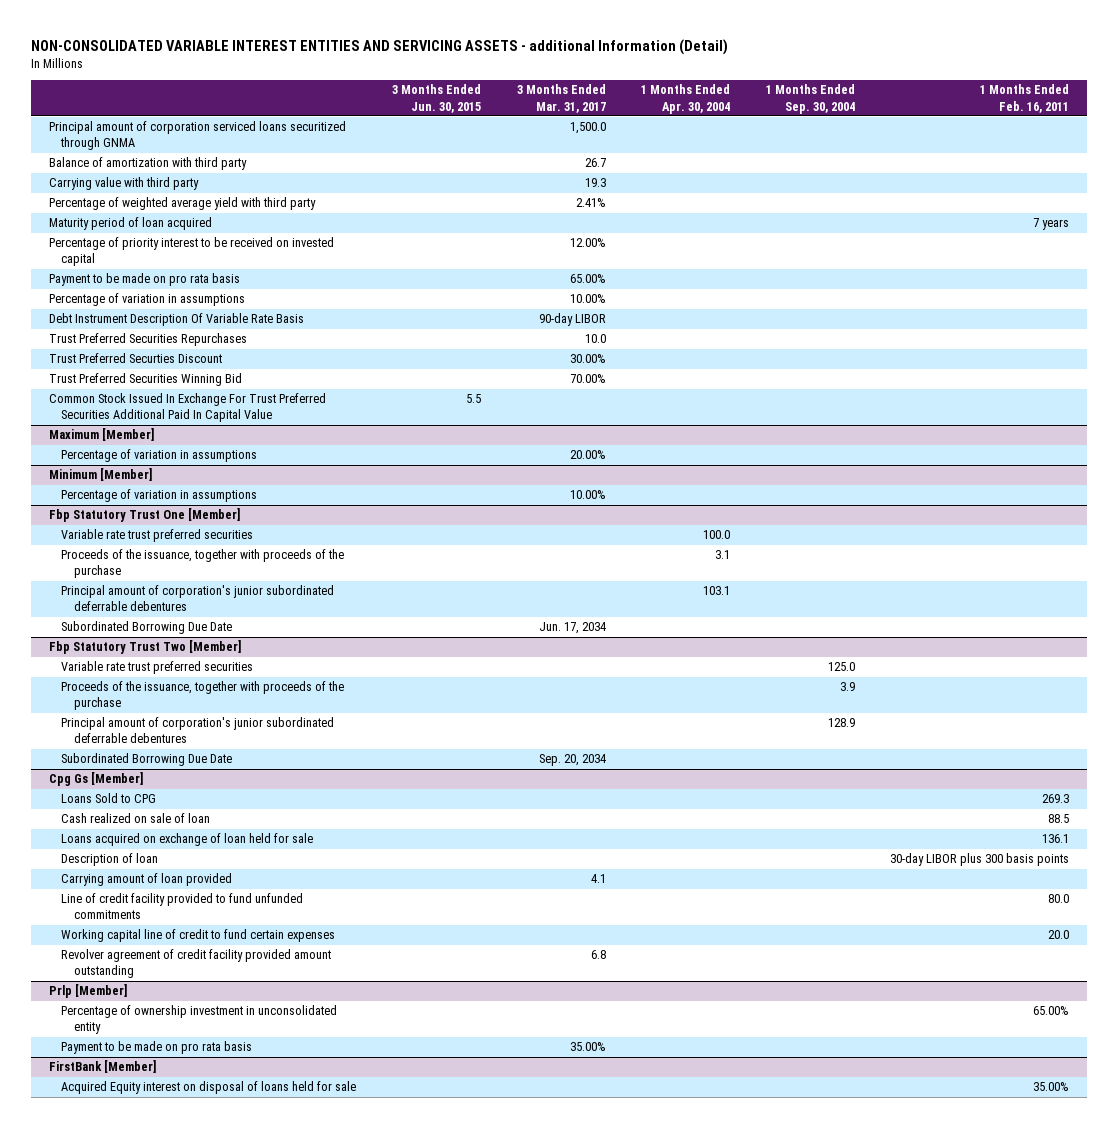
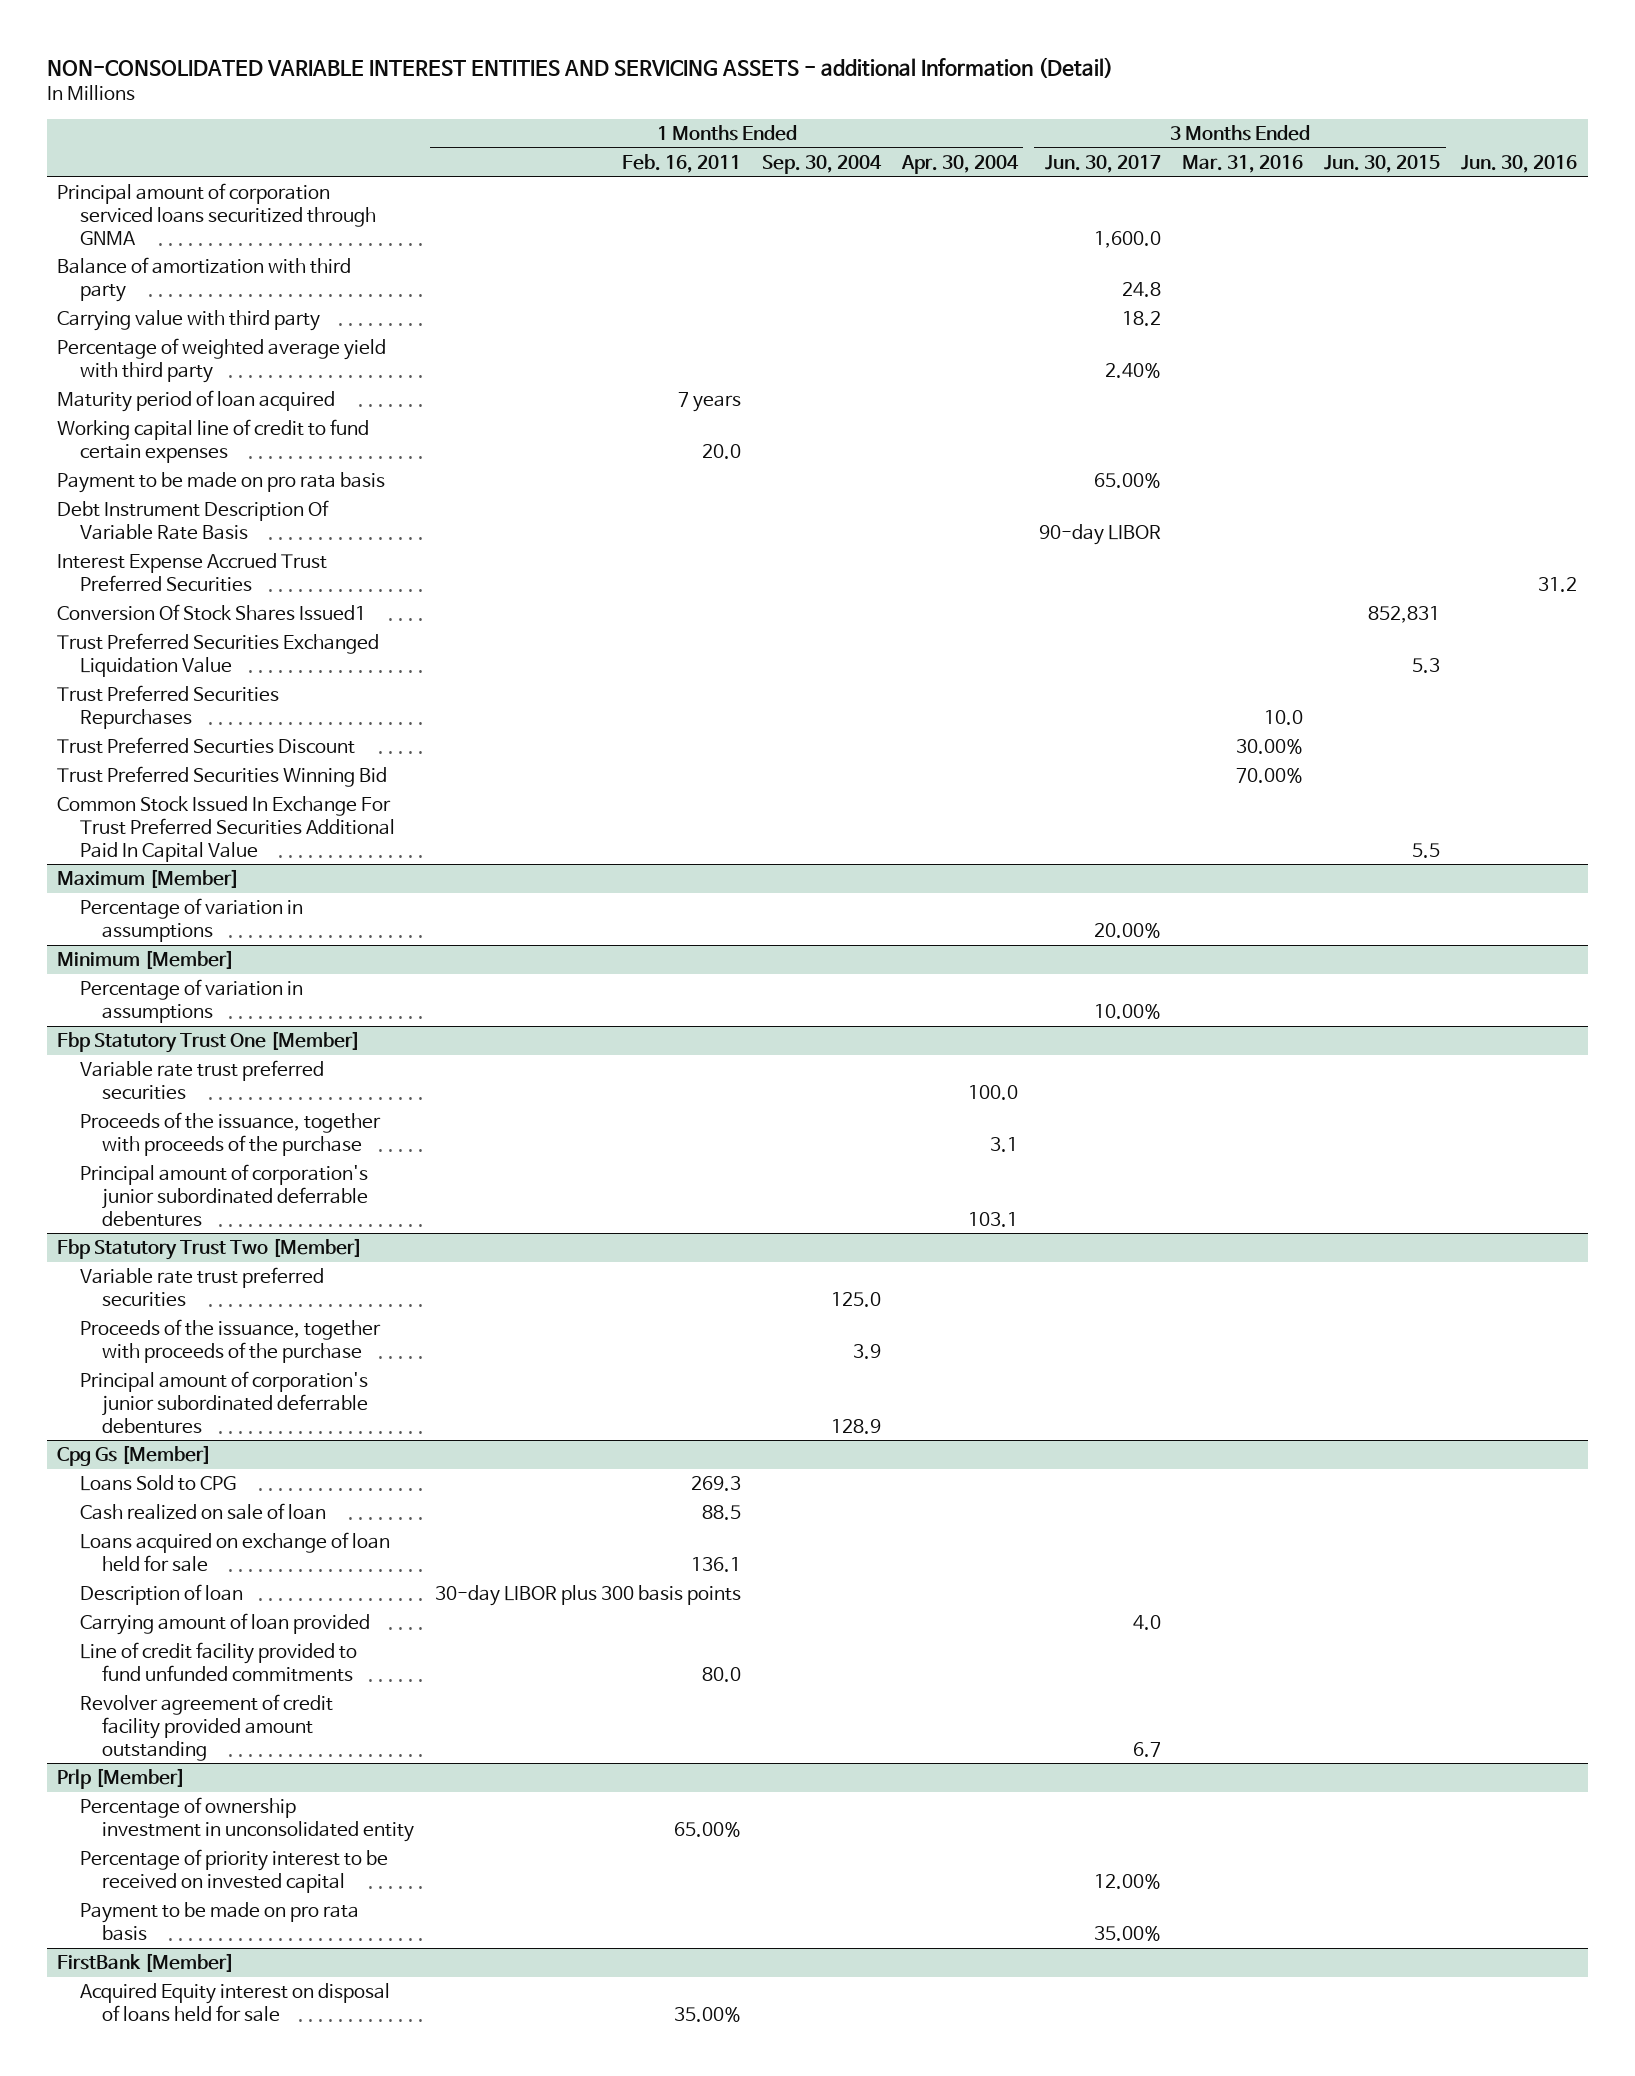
- | 3 Months Ended Jun. 30, 2015 | 3 Months Ended Mar. 31, 2017 | 1 Months Ended Apr. 30, 2004 | 1 Months Ended Sep. 30, 2004 | 1 Months Ended Feb. 16, 2011
+ | 1 Months Ended Feb. 16, 2011 | 1 Months Ended Sep. 30, 2004 | 1 Months Ended Apr. 30, 2004 | 3 Months Ended Jun. 30, 2017 | 3 Months Ended Mar. 31, 2016 | 3 Months Ended Jun. 30, 2015 | Jun. 30, 2016
- Percentage of priority interest to be received on invested capital | | 12.00% | | |
+ Working capital line of credit to fund certain expenses | 20.0 | | | | | |
- Percentage of variation in assumptions | | 10.00% | | |
+ Interest Expense Accrued Trust Preferred Securities | | | | | | | 31.2
+ Conversion Of Stock Shares Issued1 | | | | | | 852,831 |
+ Trust Preferred Securities Exchanged Liquidation Value | | | | | | 5.3 |
@ Fbp Statutory Trust One [Member]
- Subordinated Borrowing Due Date | | Jun. 17, 2034 | | |
@ Fbp Statutory Trust Two [Member]
- Subordinated Borrowing Due Date | | Sep. 20, 2034 | | |
@ Cpg Gs [Member]
- Working capital line of credit to fund certain expenses | | | | | 20.0
@ Prlp [Member]
+ Percentage of priority interest to be received on invested capital | | | | 12.00% | | |

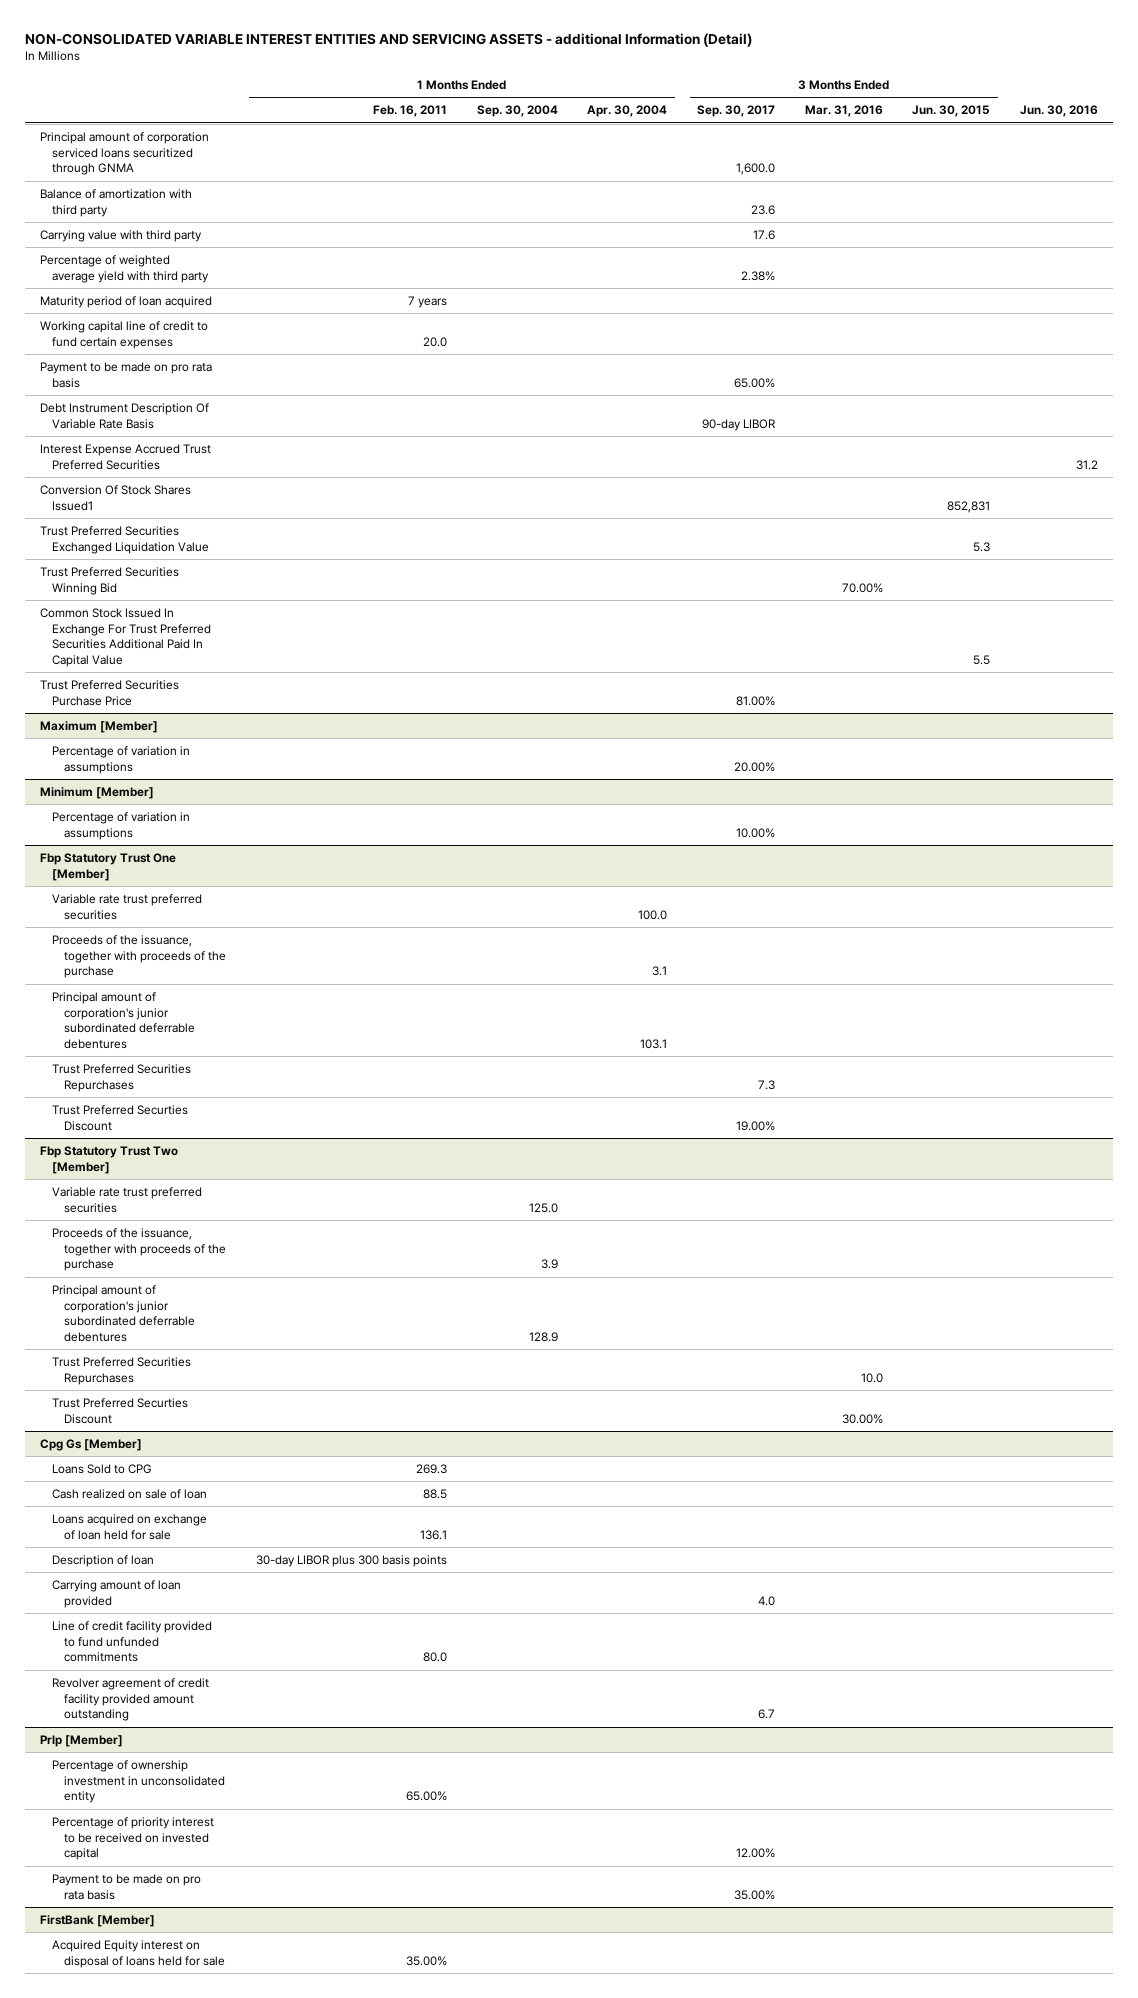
- | 1 Months Ended Feb. 16, 2011 | 1 Months Ended Sep. 30, 2004 | 1 Months Ended Apr. 30, 2004 | 3 Months Ended Jun. 30, 2017 | 3 Months Ended Mar. 31, 2016 | 3 Months Ended Jun. 30, 2015 | Jun. 30, 2016
+ | 1 Months Ended Feb. 16, 2011 | 1 Months Ended Sep. 30, 2004 | 1 Months Ended Apr. 30, 2004 | 3 Months Ended Sep. 30, 2017 | 3 Months Ended Mar. 31, 2016 | 3 Months Ended Jun. 30, 2015 | Jun. 30, 2016
- Trust Preferred Securities Repurchases | | | | | 10.0 | |
- Trust Preferred Securties Discount | | | | | 30.00% | |
+ Trust Preferred Securities Purchase Price | | | | 81.00% | | |
@ Fbp Statutory Trust One [Member]
+ Trust Preferred Securities Repurchases | | | | 7.3 | | |
+ Trust Preferred Securties Discount | | | | 19.00% | | |
@ Fbp Statutory Trust Two [Member]
+ Trust Preferred Securities Repurchases | | | | | 10.0 | |
+ Trust Preferred Securties Discount | | | | | 30.00% | |

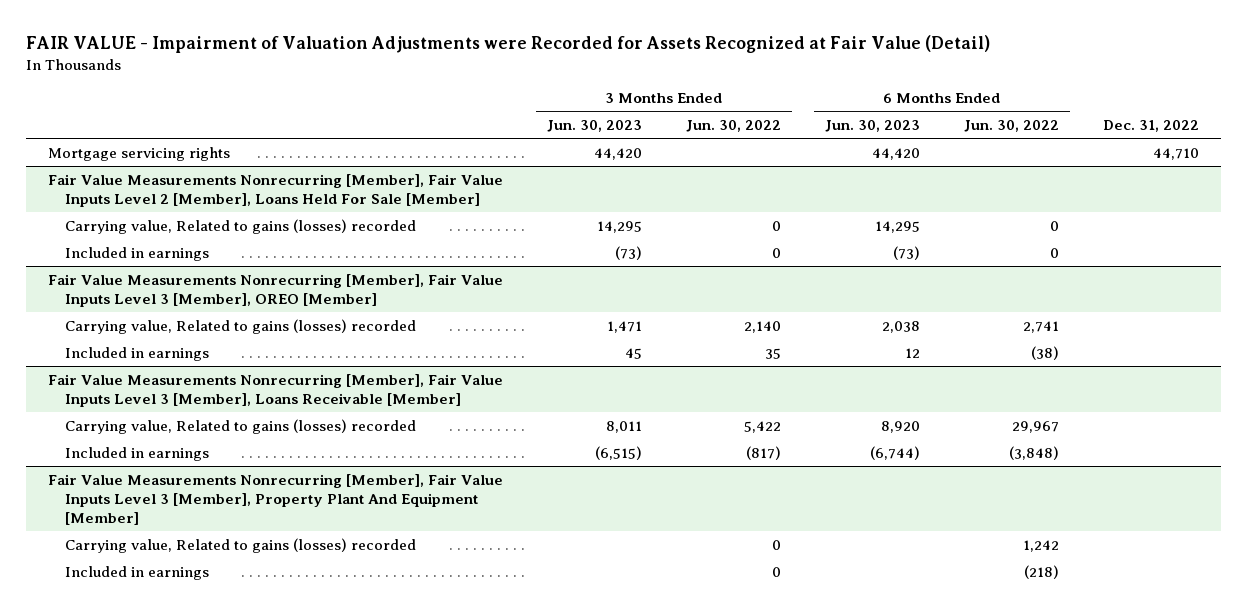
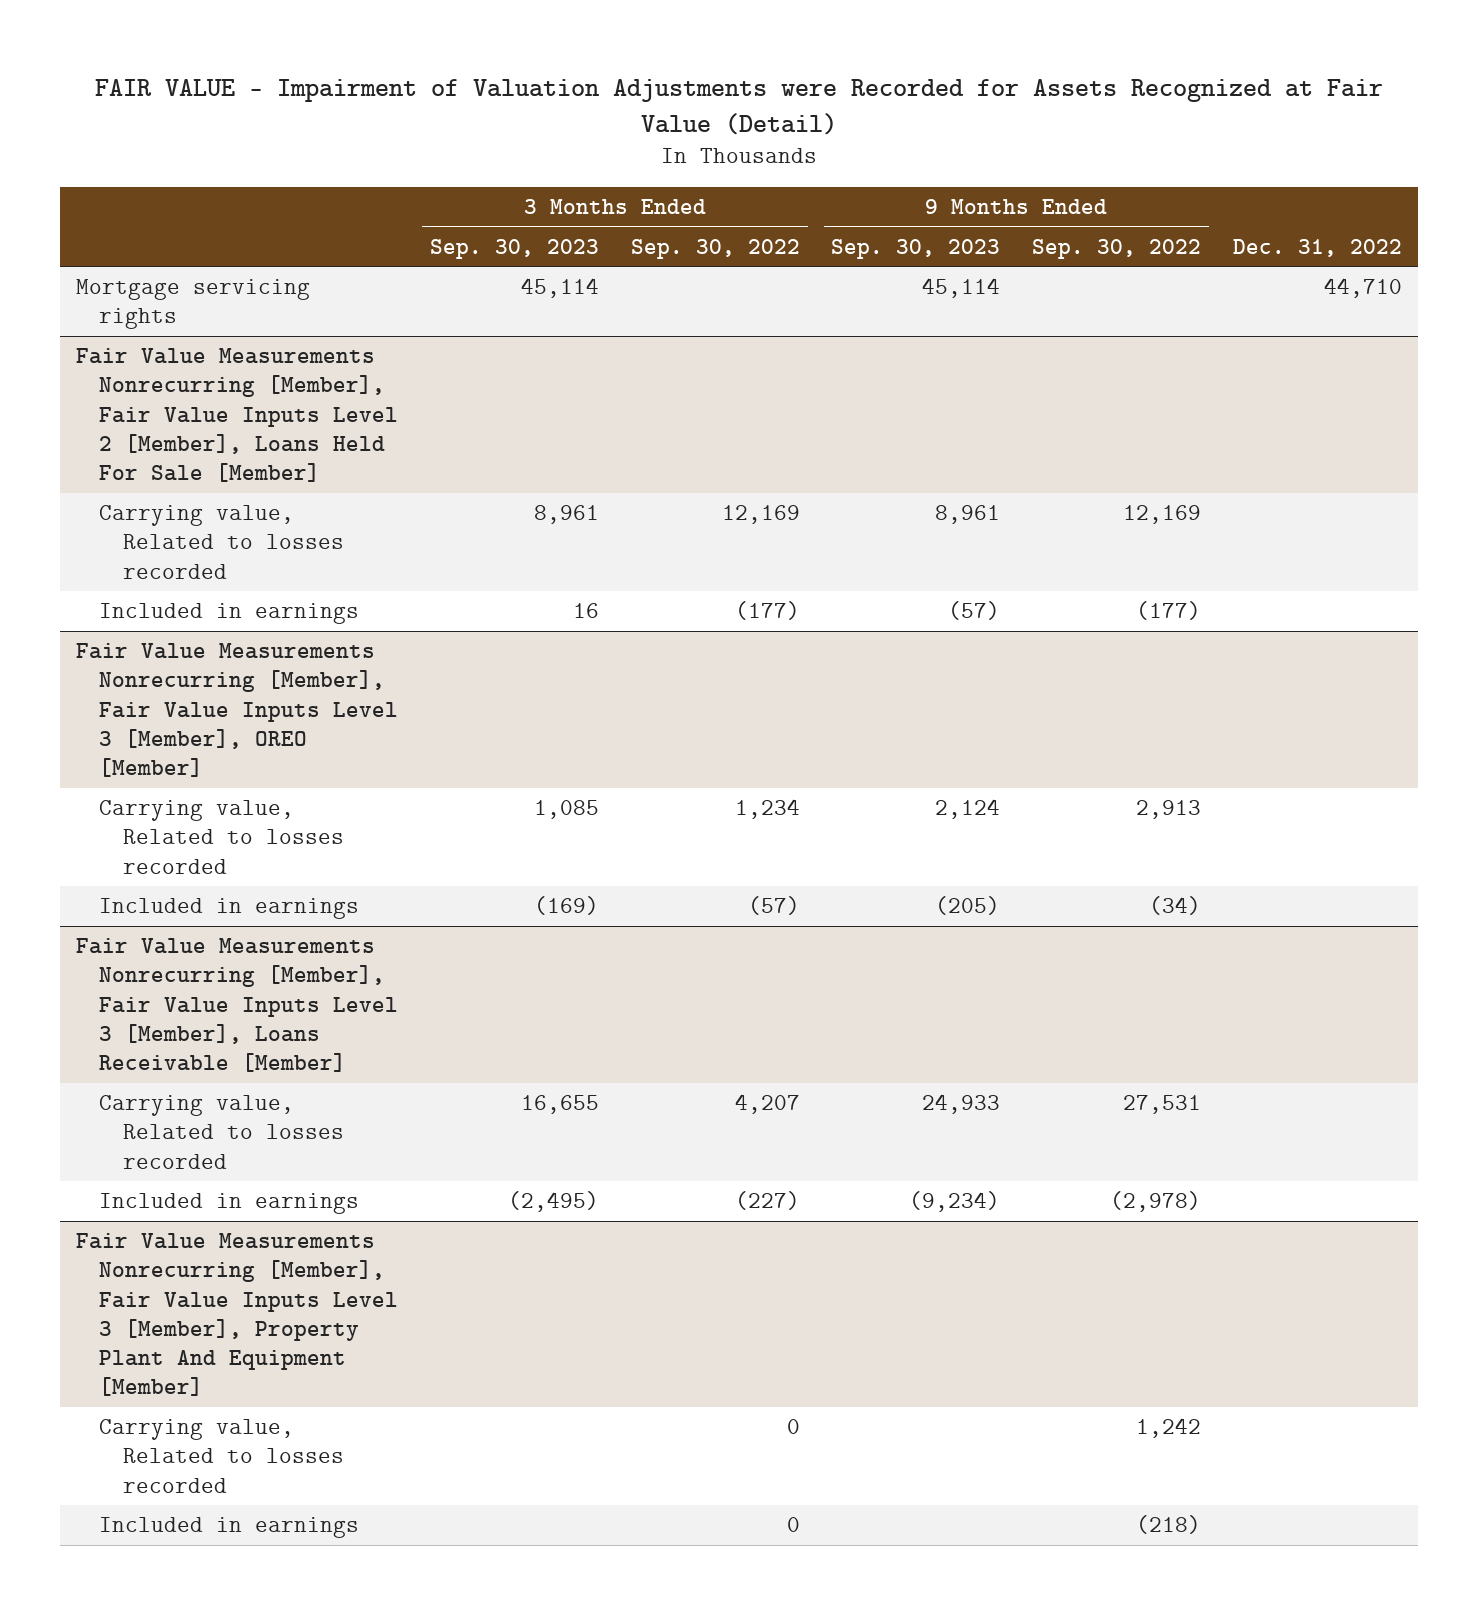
- | 3 Months Ended Jun. 30, 2023 | 3 Months Ended Jun. 30, 2022 | 6 Months Ended Jun. 30, 2023 | 6 Months Ended Jun. 30, 2022 | Dec. 31, 2022
+ | 3 Months Ended Sep. 30, 2023 | 3 Months Ended Sep. 30, 2022 | 9 Months Ended Sep. 30, 2023 | 9 Months Ended Sep. 30, 2022 | Dec. 31, 2022
@ Fair Value Measurements Nonrecurring [Member], Fair Value Inputs Level 2 [Member], Loans Held For Sale [Member]
- Carrying value, Related to gains (losses) recorded | 14,295 | 0 | 14,295 | 0 |
+ Carrying value, Related to losses recorded | 8,961 | 12,169 | 8,961 | 12,169 |
@ Fair Value Measurements Nonrecurring [Member], Fair Value Inputs Level 3 [Member], OREO [Member]
- Carrying value, Related to gains (losses) recorded | 1,471 | 2,140 | 2,038 | 2,741 |
+ Carrying value, Related to losses recorded | 1,085 | 1,234 | 2,124 | 2,913 |
@ Fair Value Measurements Nonrecurring [Member], Fair Value Inputs Level 3 [Member], Loans Receivable [Member]
- Carrying value, Related to gains (losses) recorded | 8,011 | 5,422 | 8,920 | 29,967 |
+ Carrying value, Related to losses recorded | 16,655 | 4,207 | 24,933 | 27,531 |
@ Fair Value Measurements Nonrecurring [Member], Fair Value Inputs Level 3 [Member], Property Plant And Equipment [Member]
- Carrying value, Related to gains (losses) recorded | | 0 | | 1,242 |
+ Carrying value, Related to losses recorded | | 0 | | 1,242 |

